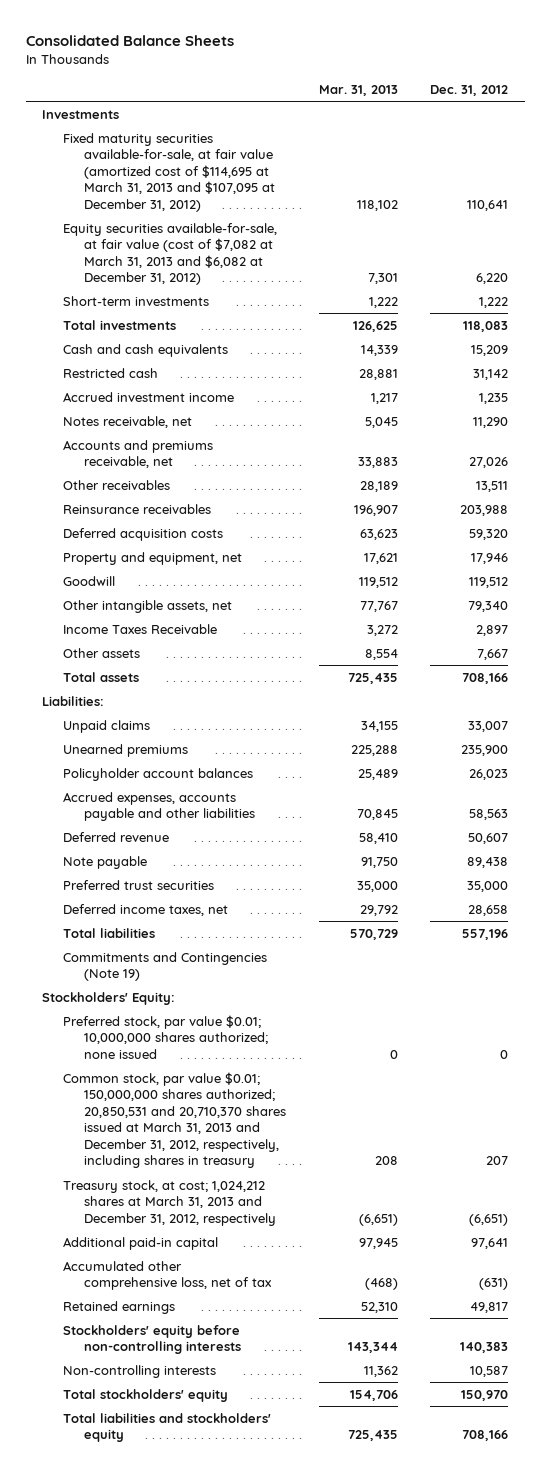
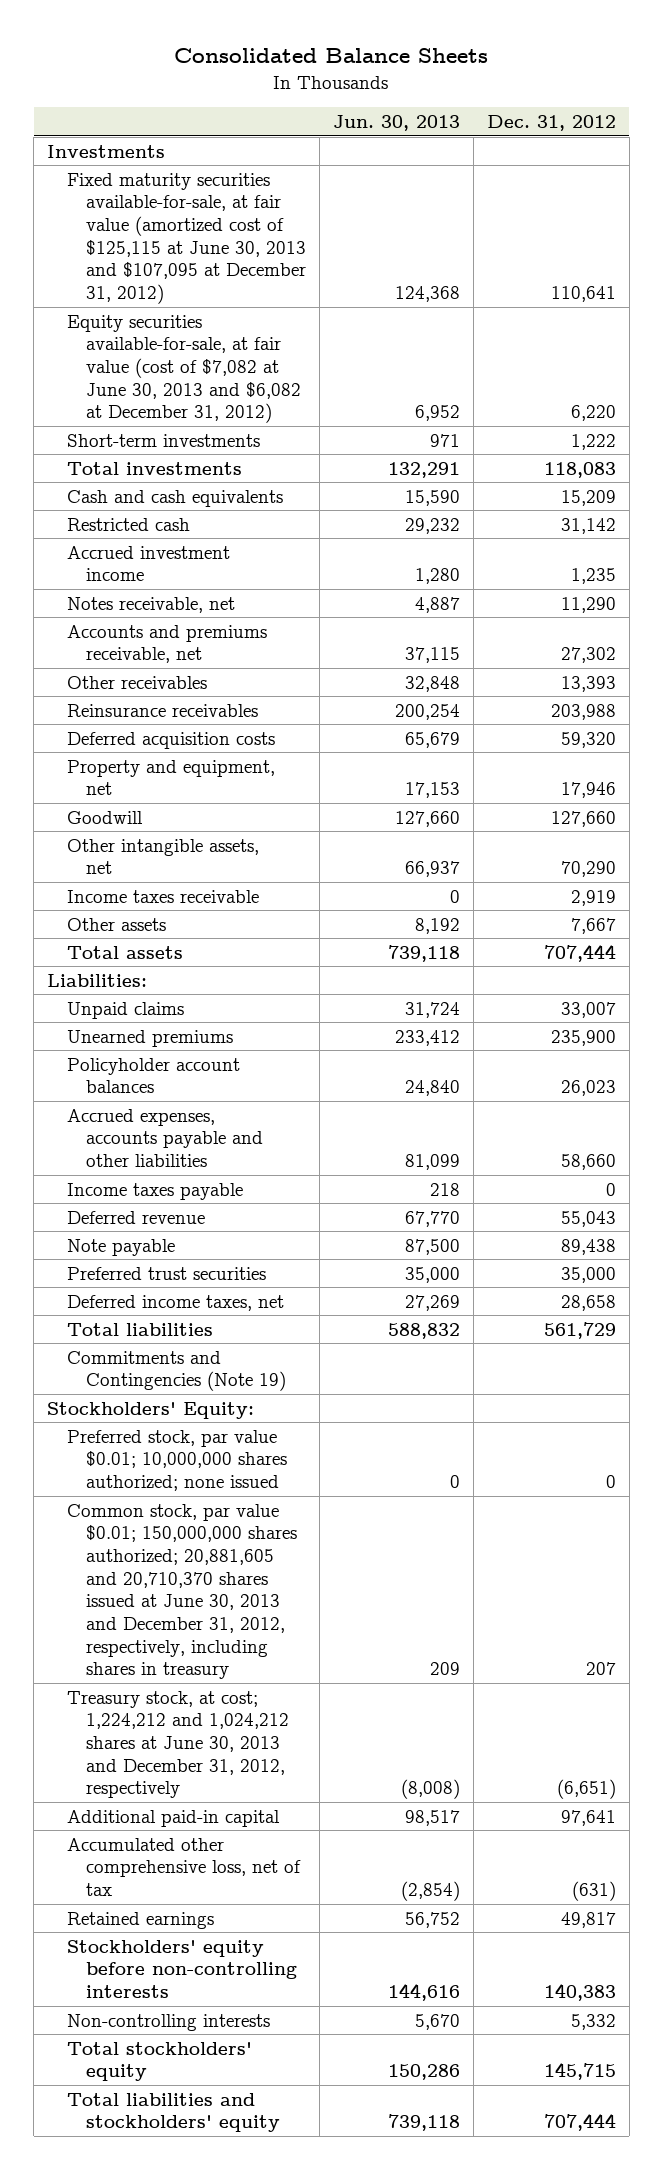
- | Mar. 31, 2013 | Dec. 31, 2012
+ | Jun. 30, 2013 | Dec. 31, 2012
- Fixed maturity securities available-for-sale, at fair value (amortized cost of $114,695 at March 31, 2013 and $107,095 at December 31, 2012) | 118,102 | 110,641
- Equity securities available-for-sale, at fair value (cost of $7,082 at March 31, 2013 and $6,082 at December 31, 2012) | 7,301 | 6,220
+ Fixed maturity securities available-for-sale, at fair value (amortized cost of $125,115 at June 30, 2013 and $107,095 at December 31, 2012) | 124,368 | 110,641
+ Equity securities available-for-sale, at fair value (cost of $7,082 at June 30, 2013 and $6,082 at December 31, 2012) | 6,952 | 6,220
- Accounts and premiums receivable, net | 33,883 | 27,026
- Other receivables | 28,189 | 13,511
+ Accounts and premiums receivable, net | 37,115 | 27,302
+ Other receivables | 32,848 | 13,393
- Goodwill | 119,512 | 119,512
- Other intangible assets, net | 77,767 | 79,340
- Income Taxes Receivable | 3,272 | 2,897
+ Goodwill | 127,660 | 127,660
+ Other intangible assets, net | 66,937 | 70,290
+ Income taxes receivable | 0 | 2,919
- Total assets | 725,435 | 708,166
+ Total assets | 739,118 | 707,444
- Accrued expenses, accounts payable and other liabilities | 70,845 | 58,563
- Deferred revenue | 58,410 | 50,607
+ Accrued expenses, accounts payable and other liabilities | 81,099 | 58,660
+ Income taxes payable | 218 | 0
+ Deferred revenue | 67,770 | 55,043
- Total liabilities | 570,729 | 557,196
+ Total liabilities | 588,832 | 561,729
- Common stock, par value $0.01; 150,000,000 shares authorized; 20,850,531 and 20,710,370 shares issued at March 31, 2013 and December 31, 2012, respectively, including shares in treasury | 208 | 207
- Treasury stock, at cost; 1,024,212 shares at March 31, 2013 and December 31, 2012, respectively | (6,651) | (6,651)
+ Common stock, par value $0.01; 150,000,000 shares authorized; 20,881,605 and 20,710,370 shares issued at June 30, 2013 and December 31, 2012, respectively, including shares in treasury | 209 | 207
+ Treasury stock, at cost; 1,224,212 and 1,024,212 shares at June 30, 2013 and December 31, 2012, respectively | (8,008) | (6,651)
- Non-controlling interests | 11,362 | 10,587
- Total stockholders' equity | 154,706 | 150,970
- Total liabilities and stockholders' equity | 725,435 | 708,166
+ Non-controlling interests | 5,670 | 5,332
+ Total stockholders' equity | 150,286 | 145,715
+ Total liabilities and stockholders' equity | 739,118 | 707,444

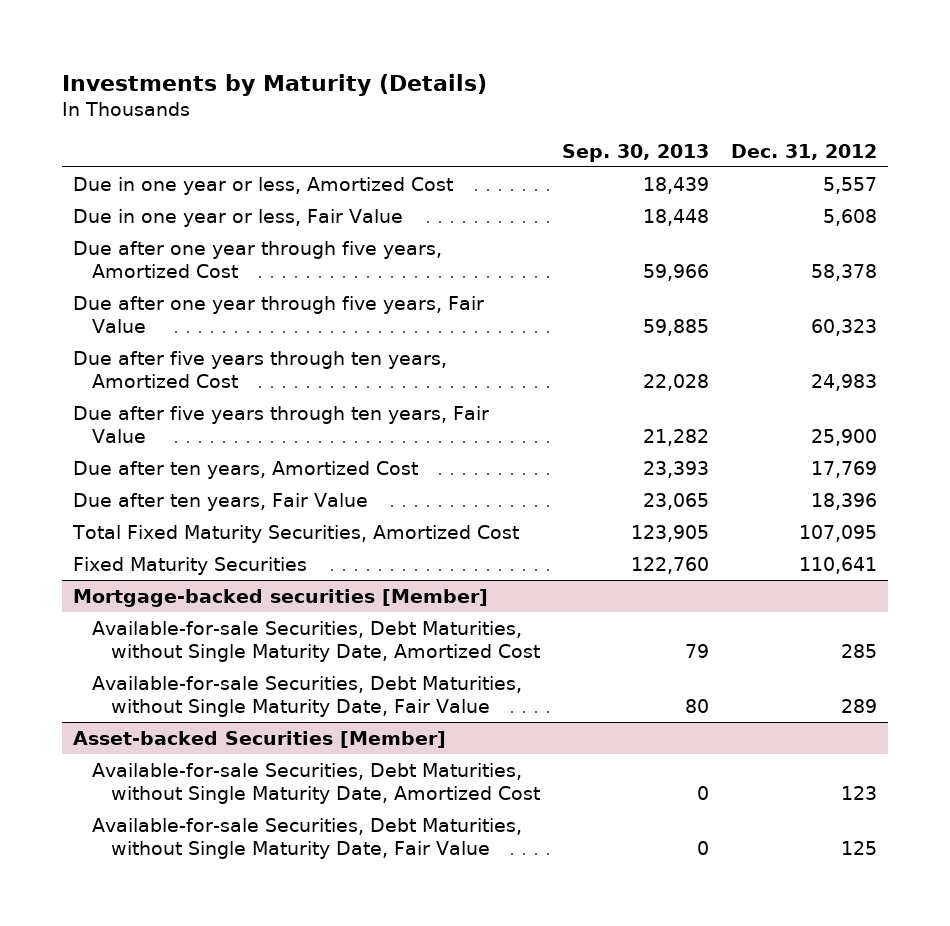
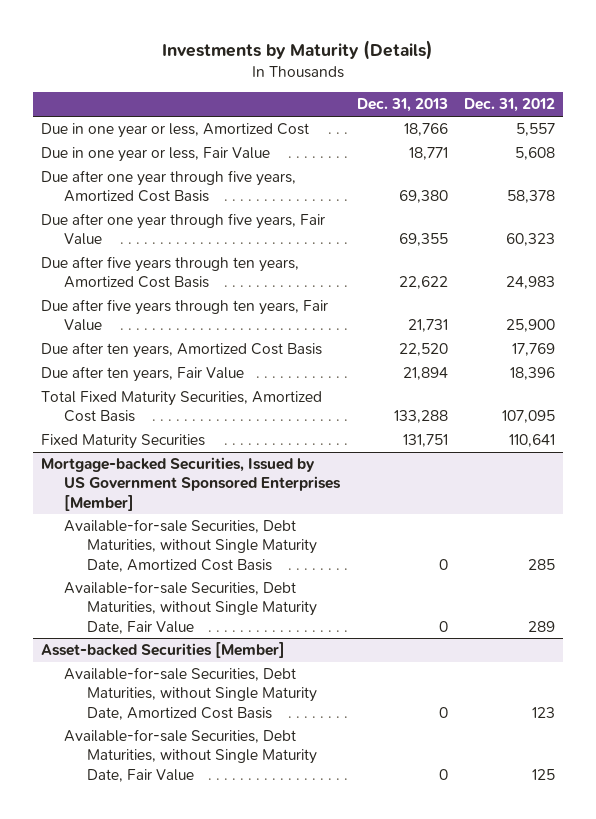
- | Sep. 30, 2013 | Dec. 31, 2012
+ | Dec. 31, 2013 | Dec. 31, 2012
- Due after one year through five years, Amortized Cost | 59,966 | 58,378
+ Due after one year through five years, Amortized Cost Basis | 69,380 | 58,378
- Due after five years through ten years, Amortized Cost | 22,028 | 24,983
+ Due after five years through ten years, Amortized Cost Basis | 22,622 | 24,983
- Due after ten years, Amortized Cost | 23,393 | 17,769
+ Due after ten years, Amortized Cost Basis | 22,520 | 17,769
- Total Fixed Maturity Securities, Amortized Cost | 123,905 | 107,095
+ Total Fixed Maturity Securities, Amortized Cost Basis | 133,288 | 107,095
- Mortgage-backed securities [Member]
- Available-for-sale Securities, Debt Maturities, without Single Maturity Date, Amortized Cost | 79 | 285
+ Mortgage-backed Securities, Issued by US Government Sponsored Enterprises [Member]
+ Available-for-sale Securities, Debt Maturities, without Single Maturity Date, Amortized Cost Basis | 0 | 285
@ Asset-backed Securities [Member]
- Available-for-sale Securities, Debt Maturities, without Single Maturity Date, Amortized Cost | 0 | 123
+ Available-for-sale Securities, Debt Maturities, without Single Maturity Date, Amortized Cost Basis | 0 | 123

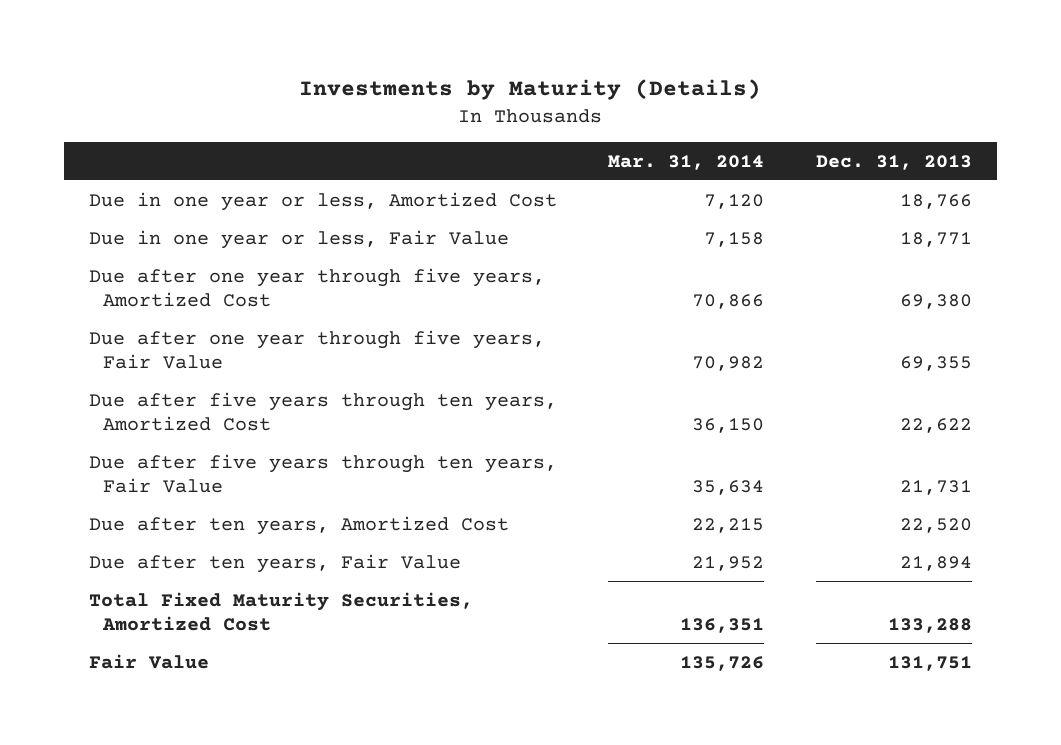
- | Dec. 31, 2013 | Dec. 31, 2012
+ | Mar. 31, 2014 | Dec. 31, 2013
- Due after one year through five years, Amortized Cost Basis | 69,380 | 58,378
+ Due after one year through five years, Amortized Cost | 70,866 | 69,380
- Due after five years through ten years, Amortized Cost Basis | 22,622 | 24,983
+ Due after five years through ten years, Amortized Cost | 36,150 | 22,622
- Due after ten years, Amortized Cost Basis | 22,520 | 17,769
+ Due after ten years, Amortized Cost | 22,215 | 22,520
- Total Fixed Maturity Securities, Amortized Cost Basis | 133,288 | 107,095
- Fixed Maturity Securities | 131,751 | 110,641
- Mortgage-backed Securities, Issued by US Government Sponsored Enterprises [Member]
- Available-for-sale Securities, Debt Maturities, without Single Maturity Date, Amortized Cost Basis | 0 | 285
- Available-for-sale Securities, Debt Maturities, without Single Maturity Date, Fair Value | 0 | 289
- Asset-backed Securities [Member]
- Available-for-sale Securities, Debt Maturities, without Single Maturity Date, Amortized Cost Basis | 0 | 123
- Available-for-sale Securities, Debt Maturities, without Single Maturity Date, Fair Value | 0 | 125
+ Total Fixed Maturity Securities, Amortized Cost | 136,351 | 133,288
+ Fair Value | 135,726 | 131,751

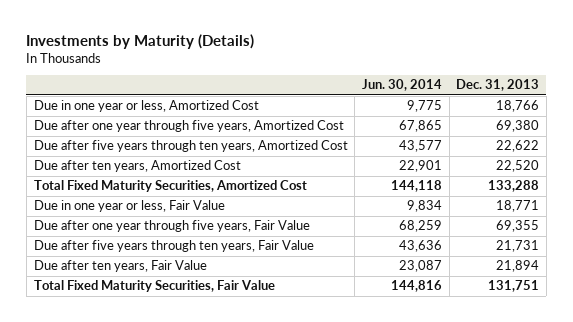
- | Mar. 31, 2014 | Dec. 31, 2013
+ | Jun. 30, 2014 | Dec. 31, 2013
- Fair Value | 135,726 | 131,751
moved down: Due in one year or less, Fair Value | 9,834 | 18,771
moved down: Due after one year through five years, Fair Value | 68,259 | 69,355
moved down: Due after five years through ten years, Fair Value | 43,636 | 21,731
moved down: Due after ten years, Fair Value | 23,087 | 21,894
+ Total Fixed Maturity Securities, Fair Value | 144,816 | 131,751

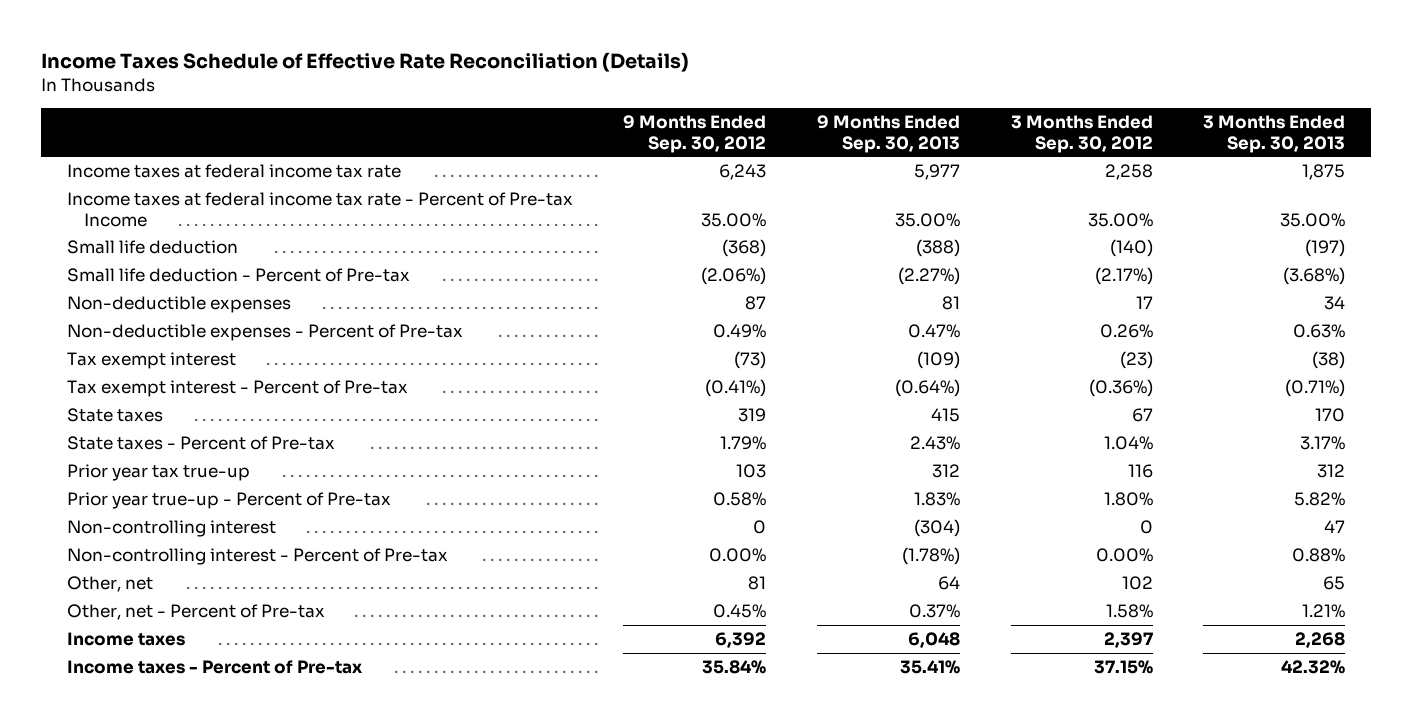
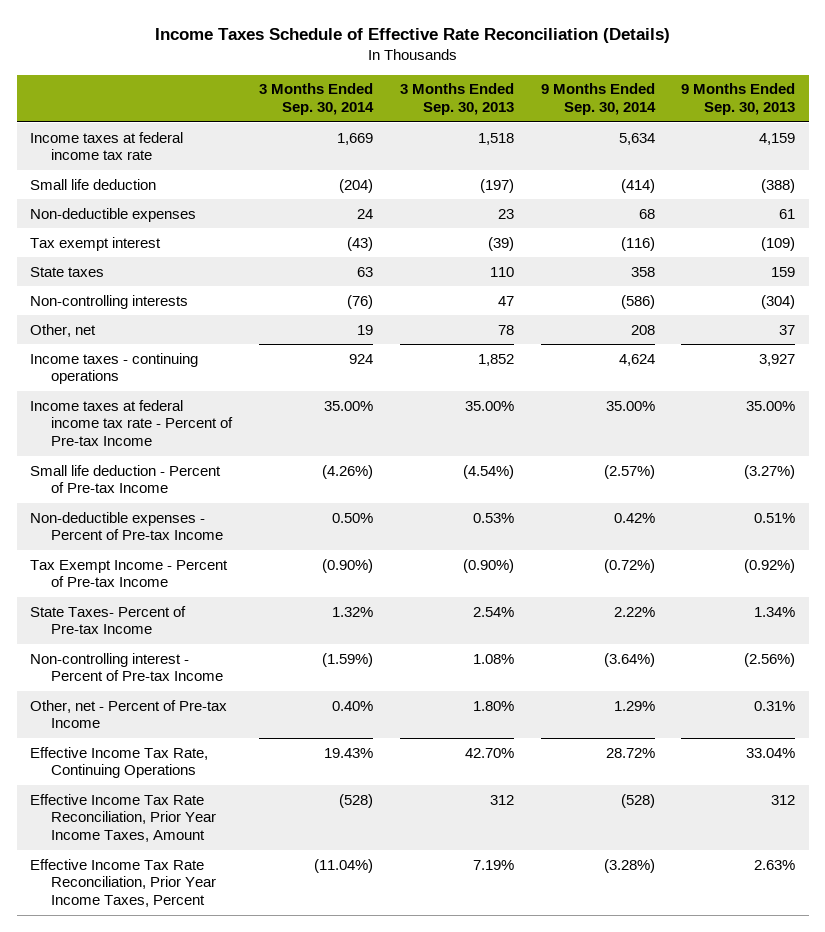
- | 9 Months Ended Sep. 30, 2012 | 9 Months Ended Sep. 30, 2013 | 3 Months Ended Sep. 30, 2012 | 3 Months Ended Sep. 30, 2013
+ | 3 Months Ended Sep. 30, 2014 | 3 Months Ended Sep. 30, 2013 | 9 Months Ended Sep. 30, 2014 | 9 Months Ended Sep. 30, 2013
- Income taxes at federal income tax rate | 6,243 | 5,977 | 2,258 | 1,875
+ Income taxes at federal income tax rate | 1,669 | 1,518 | 5,634 | 4,159
- Small life deduction - Percent of Pre-tax | (2.06%) | (2.27%) | (2.17%) | (3.68%)
- Non-deductible expenses | 87 | 81 | 17 | 34
- Non-deductible expenses - Percent of Pre-tax | 0.49% | 0.47% | 0.26% | 0.63%
- Tax exempt interest | (73) | (109) | (23) | (38)
- Tax exempt interest - Percent of Pre-tax | (0.41%) | (0.64%) | (0.36%) | (0.71%)
- State taxes | 319 | 415 | 67 | 170
- State taxes - Percent of Pre-tax | 1.79% | 2.43% | 1.04% | 3.17%
- Prior year tax true-up | 103 | 312 | 116 | 312
- Prior year true-up - Percent of Pre-tax | 0.58% | 1.83% | 1.80% | 5.82%
- Non-controlling interest | 0 | (304) | 0 | 47
- Non-controlling interest - Percent of Pre-tax | 0.00% | (1.78%) | 0.00% | 0.88%
- Other, net | 81 | 64 | 102 | 65
- Other, net - Percent of Pre-tax | 0.45% | 0.37% | 1.58% | 1.21%
- Income taxes | 6,392 | 6,048 | 2,397 | 2,268
- Income taxes - Percent of Pre-tax | 35.84% | 35.41% | 37.15% | 42.32%
+ Non-deductible expenses | 24 | 23 | 68 | 61
+ Tax exempt interest | (43) | (39) | (116) | (109)
+ State taxes | 63 | 110 | 358 | 159
+ Non-controlling interests | (76) | 47 | (586) | (304)
+ Other, net | 19 | 78 | 208 | 37
+ Income taxes - continuing operations | 924 | 1,852 | 4,624 | 3,927
moved down: Income taxes at federal income tax rate - Percent of Pre-tax Income | 35.00% | 35.00% | 35.00% | 35.00%
+ Small life deduction - Percent of Pre-tax Income | (4.26%) | (4.54%) | (2.57%) | (3.27%)
+ Non-deductible expenses - Percent of Pre-tax Income | 0.50% | 0.53% | 0.42% | 0.51%
+ Tax Exempt Income - Percent of Pre-tax Income | (0.90%) | (0.90%) | (0.72%) | (0.92%)
+ State Taxes- Percent of Pre-tax Income | 1.32% | 2.54% | 2.22% | 1.34%
+ Non-controlling interest - Percent of Pre-tax Income | (1.59%) | 1.08% | (3.64%) | (2.56%)
+ Other, net - Percent of Pre-tax Income | 0.40% | 1.80% | 1.29% | 0.31%
+ Effective Income Tax Rate, Continuing Operations | 19.43% | 42.70% | 28.72% | 33.04%
+ Effective Income Tax Rate Reconciliation, Prior Year Income Taxes, Amount | (528) | 312 | (528) | 312
+ Effective Income Tax Rate Reconciliation, Prior Year Income Taxes, Percent | (11.04%) | 7.19% | (3.28%) | 2.63%

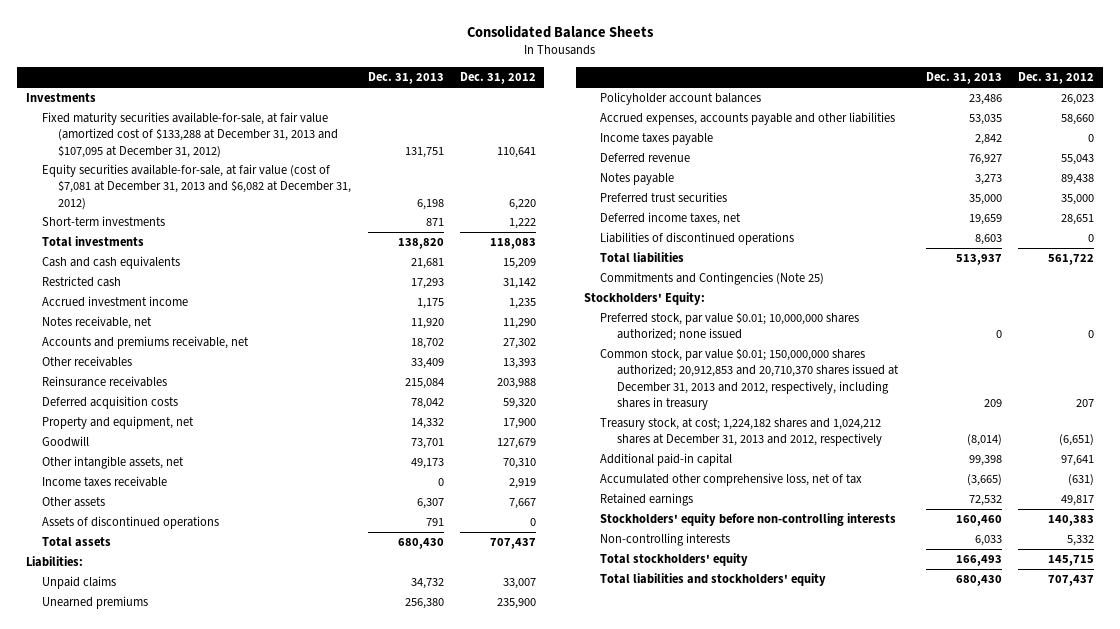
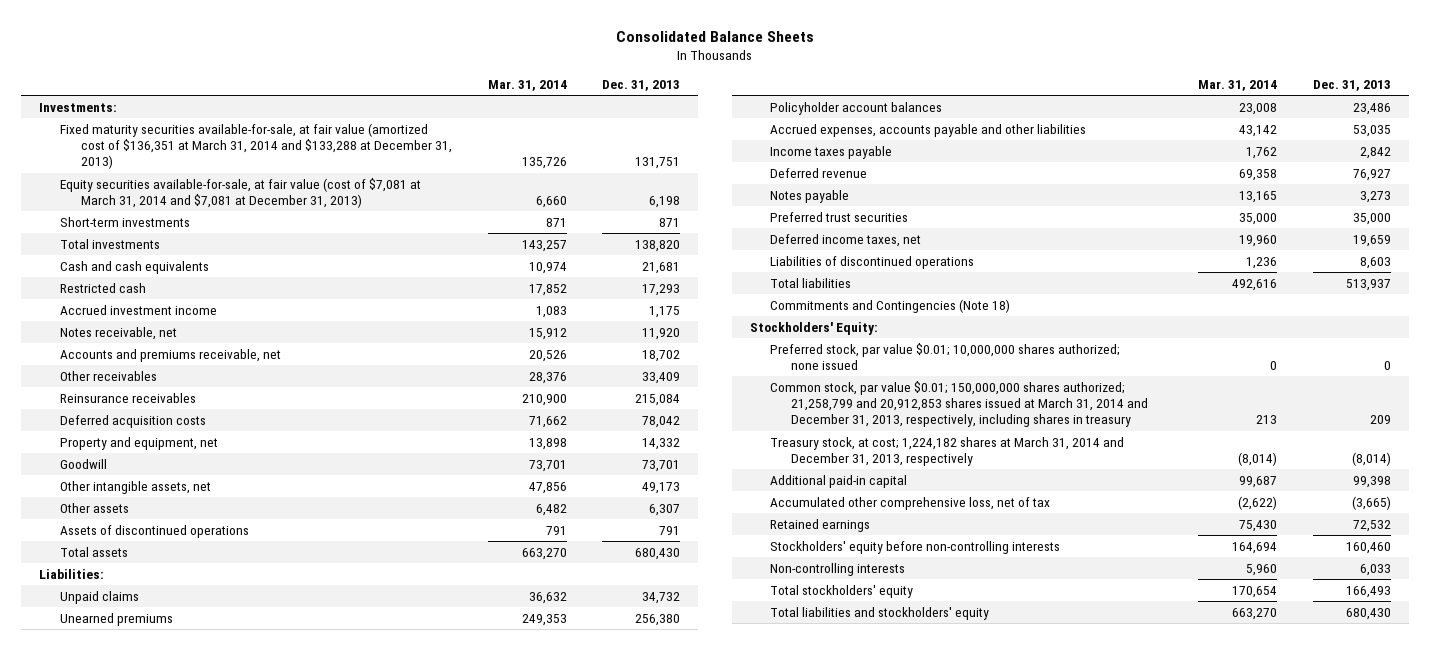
- | Dec. 31, 2013 | Dec. 31, 2012
+ | Mar. 31, 2014 | Dec. 31, 2013
- Investments
- Fixed maturity securities available-for-sale, at fair value (amortized cost of $133,288 at December 31, 2013 and $107,095 at December 31, 2012) | 131,751 | 110,641
- Equity securities available-for-sale, at fair value (cost of $7,081 at December 31, 2013 and $6,082 at December 31, 2012) | 6,198 | 6,220
+ Investments:
+ Fixed maturity securities available-for-sale, at fair value (amortized cost of $136,351 at March 31, 2014 and $133,288 at December 31, 2013) | 135,726 | 131,751
+ Equity securities available-for-sale, at fair value (cost of $7,081 at March 31, 2014 and $7,081 at December 31, 2013) | 6,660 | 6,198
- Income taxes receivable | 0 | 2,919
- Commitments and Contingencies (Note 25)
+ Commitments and Contingencies (Note 18)
- Common stock, par value $0.01; 150,000,000 shares authorized; 20,912,853 and 20,710,370 shares issued at December 31, 2013 and 2012, respectively, including shares in treasury | 209 | 207
- Treasury stock, at cost; 1,224,182 shares and 1,024,212 shares at December 31, 2013 and 2012, respectively | (8,014) | (6,651)
+ Common stock, par value $0.01; 150,000,000 shares authorized; 21,258,799 and 20,912,853 shares issued at March 31, 2014 and December 31, 2013, respectively, including shares in treasury | 213 | 209
+ Treasury stock, at cost; 1,224,182 shares at March 31, 2014 and December 31, 2013, respectively | (8,014) | (8,014)

